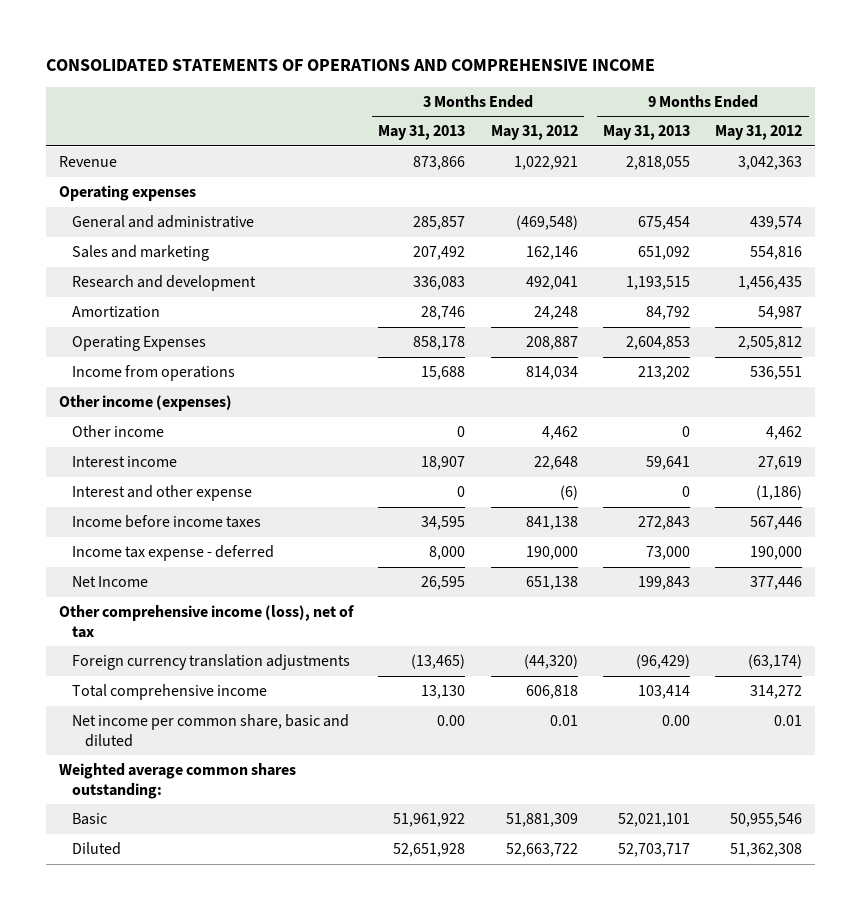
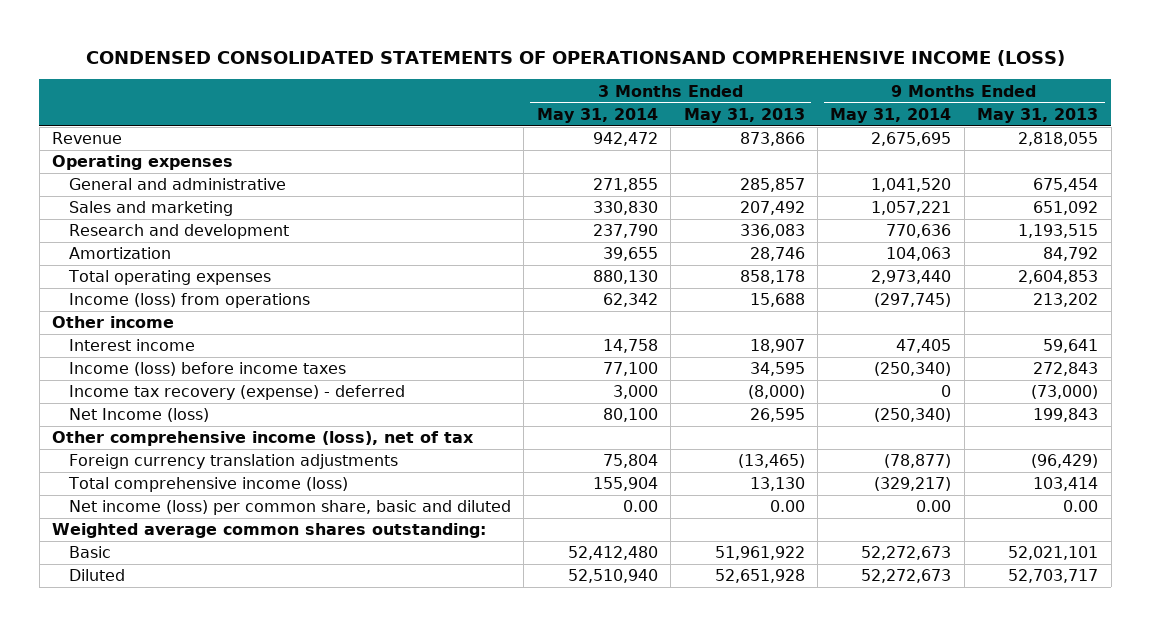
- CONSOLIDATED STATEMENTS OF OPERATIONS AND COMPREHENSIVE INCOME
+ CONDENSED CONSOLIDATED STATEMENTS OF OPERATIONSAND COMPREHENSIVE INCOME (LOSS)
- | 3 Months Ended May 31, 2013 | 3 Months Ended May 31, 2012 | 9 Months Ended May 31, 2013 | 9 Months Ended May 31, 2012
+ | 3 Months Ended May 31, 2014 | 3 Months Ended May 31, 2013 | 9 Months Ended May 31, 2014 | 9 Months Ended May 31, 2013
- Operating Expenses | 858,178 | 208,887 | 2,604,853 | 2,505,812
- Income from operations | 15,688 | 814,034 | 213,202 | 536,551
- Other income (expenses)
- Other income | 0 | 4,462 | 0 | 4,462
+ Total operating expenses | 880,130 | 858,178 | 2,973,440 | 2,604,853
+ Income (loss) from operations | 62,342 | 15,688 | (297,745) | 213,202
+ Other income
- Interest and other expense | 0 | (6) | 0 | (1,186)
- Income before income taxes | 34,595 | 841,138 | 272,843 | 567,446
- Income tax expense - deferred | 8,000 | 190,000 | 73,000 | 190,000
- Net Income | 26,595 | 651,138 | 199,843 | 377,446
+ Income (loss) before income taxes | 77,100 | 34,595 | (250,340) | 272,843
+ Income tax recovery (expense) - deferred | 3,000 | (8,000) | 0 | (73,000)
+ Net Income (loss) | 80,100 | 26,595 | (250,340) | 199,843
- Total comprehensive income | 13,130 | 606,818 | 103,414 | 314,272
- Net income per common share, basic and diluted | 0.00 | 0.01 | 0.00 | 0.01
+ Total comprehensive income (loss) | 155,904 | 13,130 | (329,217) | 103,414
+ Net income (loss) per common share, basic and diluted | 0.00 | 0.00 | 0.00 | 0.00

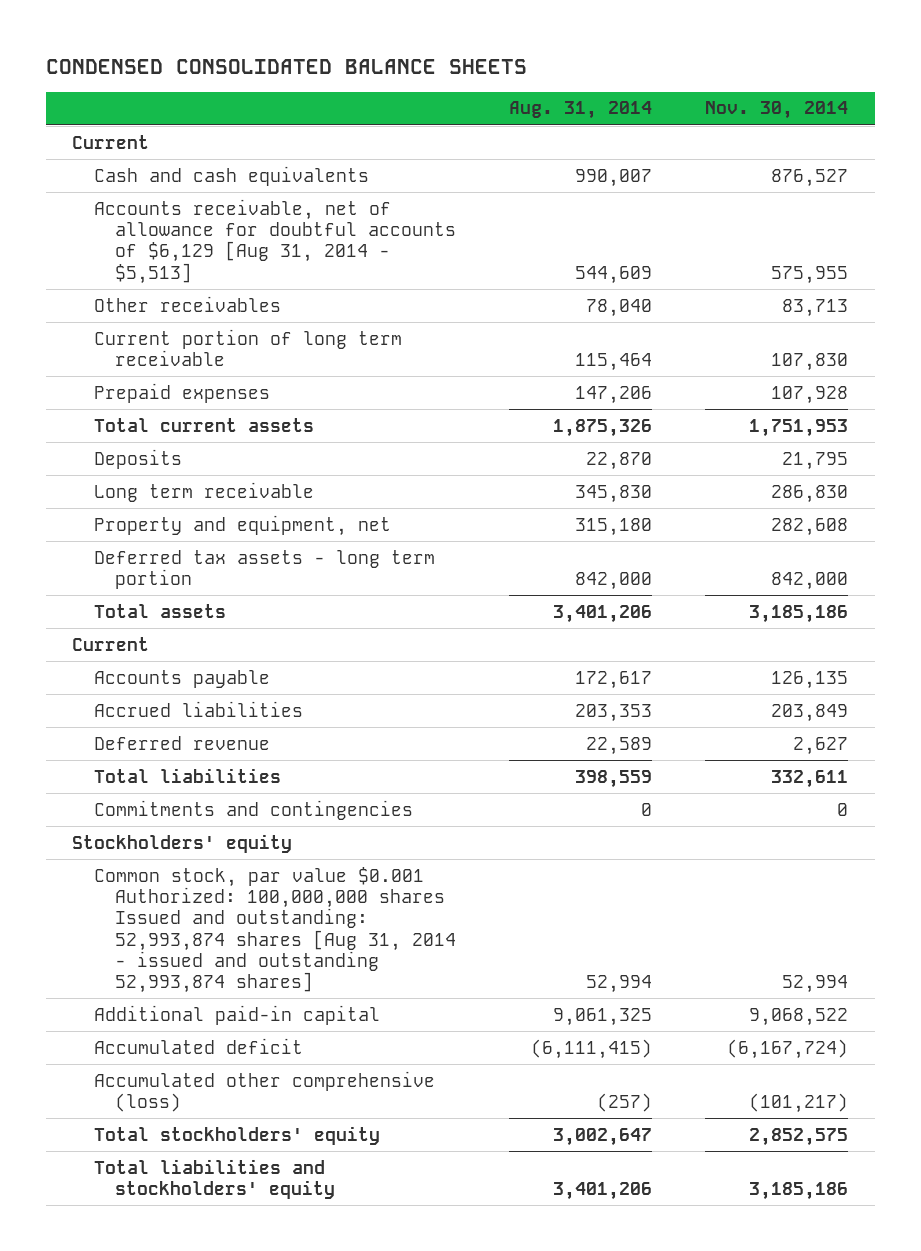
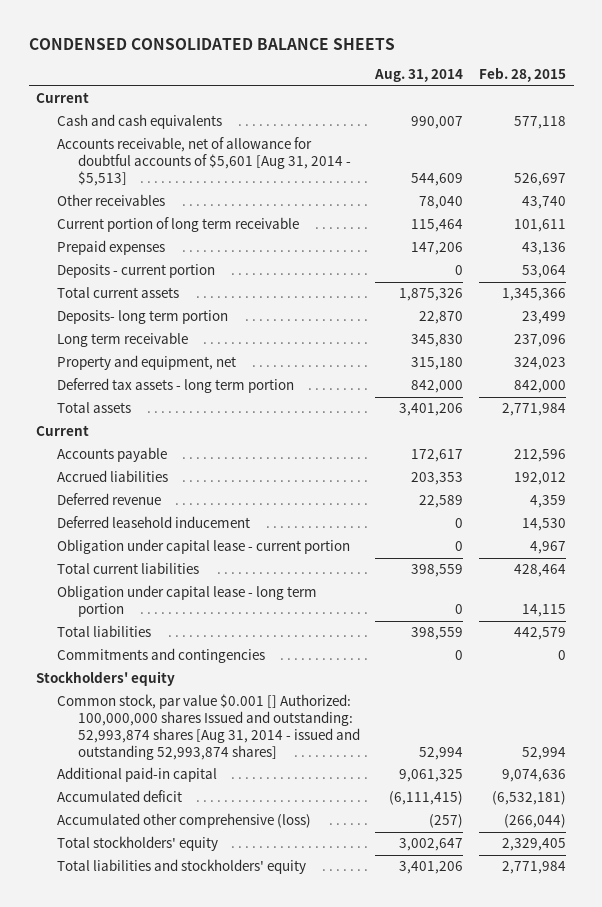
- | Aug. 31, 2014 | Nov. 30, 2014
+ | Aug. 31, 2014 | Feb. 28, 2015
- Accounts receivable, net of allowance for doubtful accounts of $6,129 [Aug 31, 2014 - $5,513] | 544,609 | 575,955
+ Accounts receivable, net of allowance for doubtful accounts of $5,601 [Aug 31, 2014 - $5,513] | 544,609 | 526,697
+ Deposits - current portion | 0 | 53,064
- Deposits | 22,870 | 21,795
+ Deposits- long term portion | 22,870 | 23,499
+ Deferred leasehold inducement | 0 | 14,530
+ Obligation under capital lease - current portion | 0 | 4,967
+ Total current liabilities | 398,559 | 428,464
+ Obligation under capital lease - long term portion | 0 | 14,115
- Common stock, par value $0.001 Authorized: 100,000,000 shares Issued and outstanding: 52,993,874 shares [Aug 31, 2014 - issued and outstanding 52,993,874 shares] | 52,994 | 52,994
+ Common stock, par value $0.001 [] Authorized: 100,000,000 shares Issued and outstanding: 52,993,874 shares [Aug 31, 2014 - issued and outstanding 52,993,874 shares] | 52,994 | 52,994

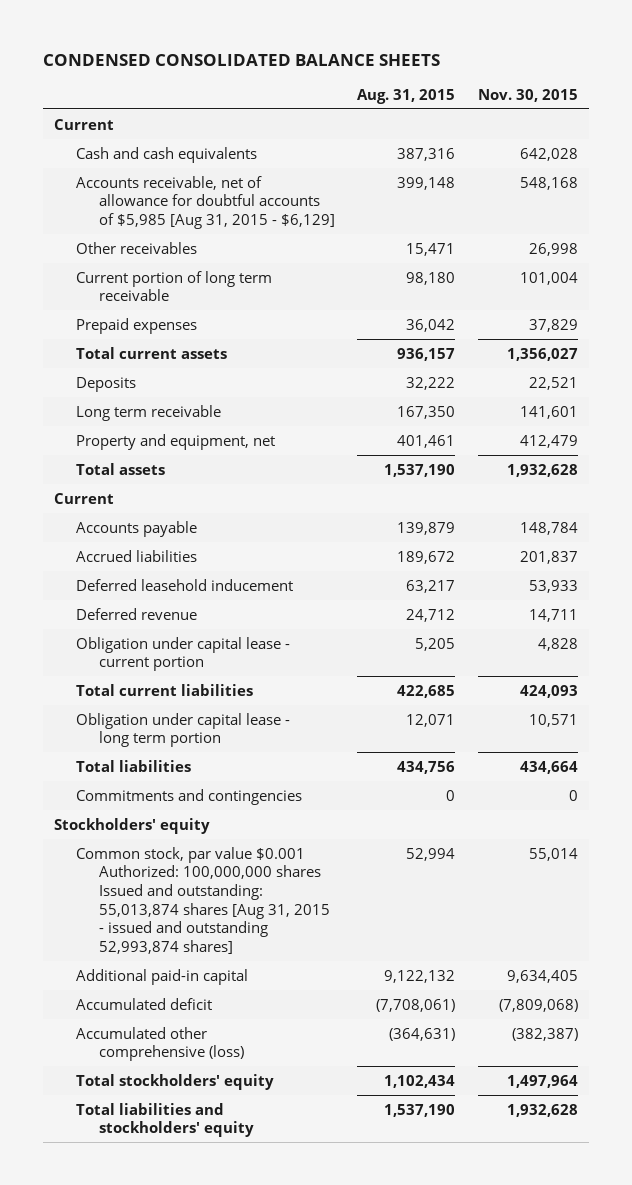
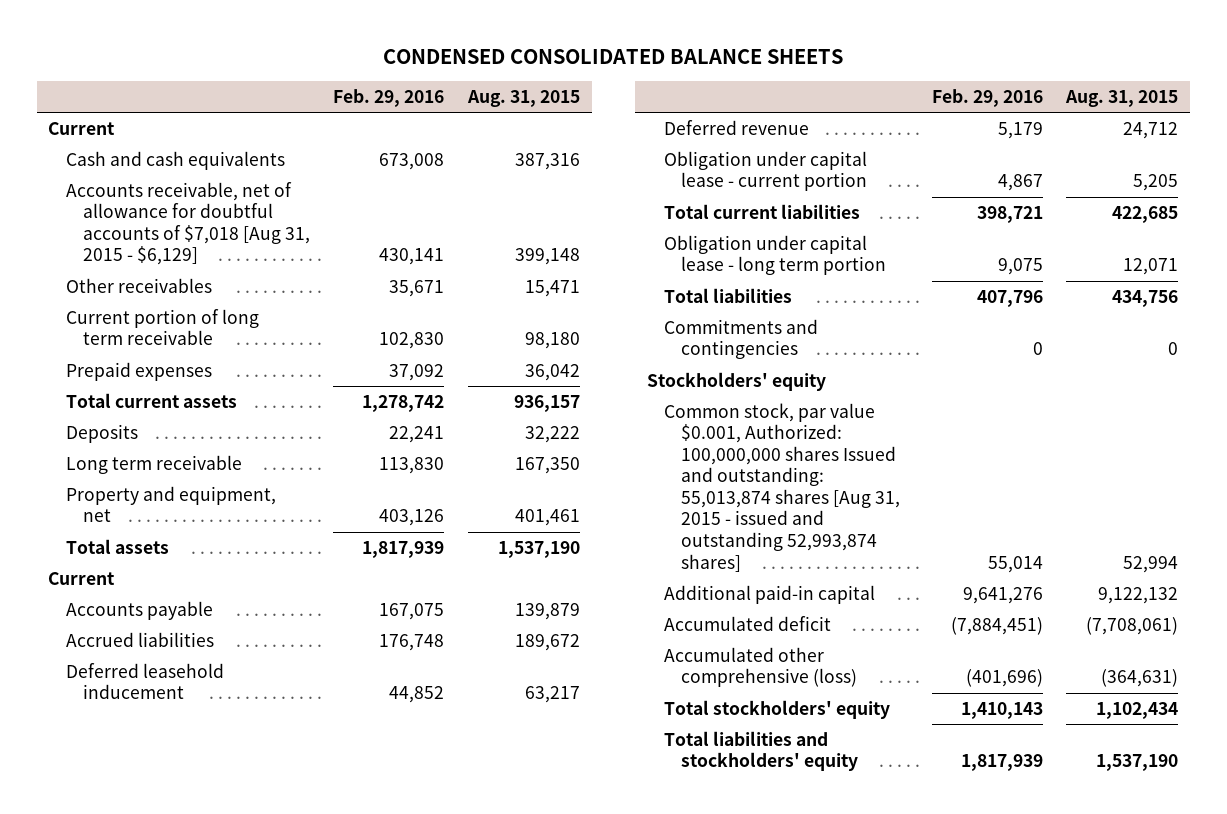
- | Aug. 31, 2015 | Nov. 30, 2015
+ | Feb. 29, 2016 | Aug. 31, 2015
- Accounts receivable, net of allowance for doubtful accounts of $5,985 [Aug 31, 2015 - $6,129] | 399,148 | 548,168
+ Accounts receivable, net of allowance for doubtful accounts of $7,018 [Aug 31, 2015 - $6,129] | 430,141 | 399,148
- Common stock, par value $0.001 Authorized: 100,000,000 shares Issued and outstanding: 55,013,874 shares [Aug 31, 2015 - issued and outstanding 52,993,874 shares] | 52,994 | 55,014
+ Common stock, par value $0.001, Authorized: 100,000,000 shares Issued and outstanding: 55,013,874 shares [Aug 31, 2015 - issued and outstanding 52,993,874 shares] | 55,014 | 52,994

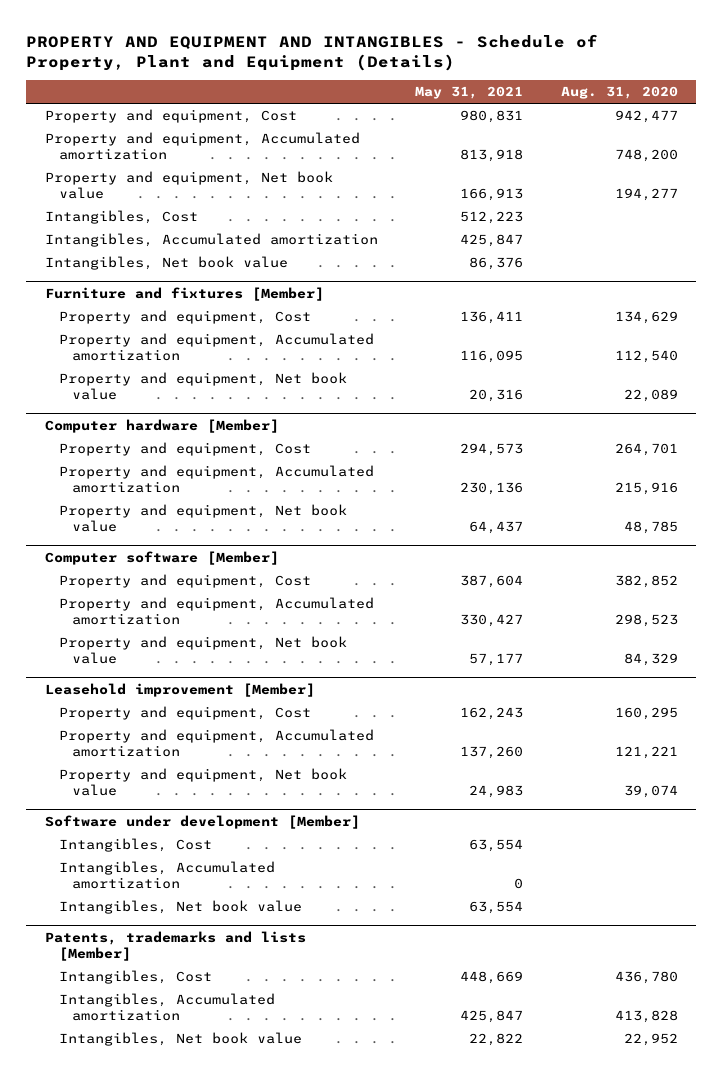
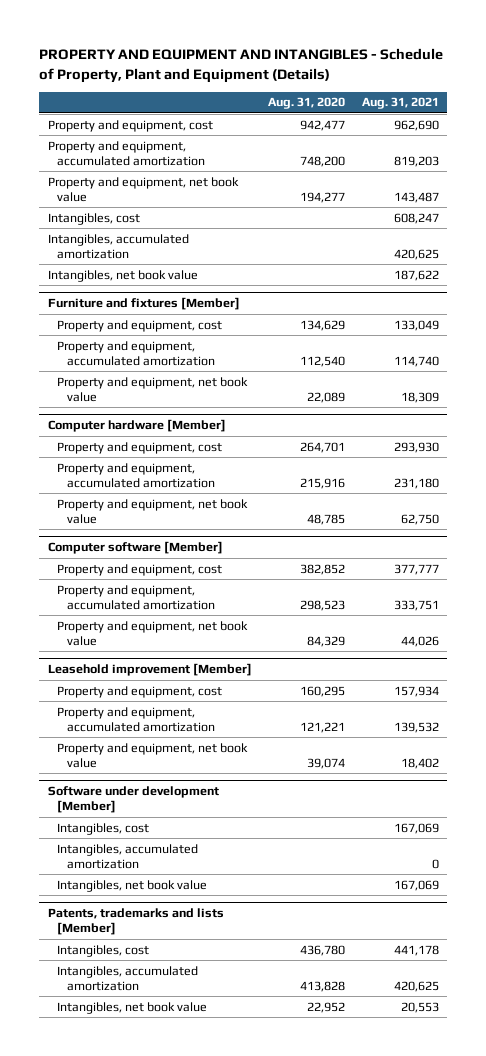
- | May 31, 2021 | Aug. 31, 2020
+ | Aug. 31, 2020 | Aug. 31, 2021
- Property and equipment, Cost | 980,831 | 942,477
- Property and equipment, Accumulated amortization | 813,918 | 748,200
- Property and equipment, Net book value | 166,913 | 194,277
- Intangibles, Cost | 512,223 |
- Intangibles, Accumulated amortization | 425,847 |
- Intangibles, Net book value | 86,376 |
+ Property and equipment, cost | 942,477 | 962,690
+ Property and equipment, accumulated amortization | 748,200 | 819,203
+ Property and equipment, net book value | 194,277 | 143,487
+ Intangibles, cost | | 608,247
+ Intangibles, accumulated amortization | | 420,625
+ Intangibles, net book value | | 187,622
@ Furniture and fixtures [Member]
- Property and equipment, Cost | 136,411 | 134,629
- Property and equipment, Accumulated amortization | 116,095 | 112,540
- Property and equipment, Net book value | 20,316 | 22,089
+ Property and equipment, cost | 134,629 | 133,049
+ Property and equipment, accumulated amortization | 112,540 | 114,740
+ Property and equipment, net book value | 22,089 | 18,309
@ Computer hardware [Member]
- Property and equipment, Cost | 294,573 | 264,701
- Property and equipment, Accumulated amortization | 230,136 | 215,916
- Property and equipment, Net book value | 64,437 | 48,785
+ Property and equipment, cost | 264,701 | 293,930
+ Property and equipment, accumulated amortization | 215,916 | 231,180
+ Property and equipment, net book value | 48,785 | 62,750
@ Computer software [Member]
- Property and equipment, Cost | 387,604 | 382,852
- Property and equipment, Accumulated amortization | 330,427 | 298,523
- Property and equipment, Net book value | 57,177 | 84,329
+ Property and equipment, cost | 382,852 | 377,777
+ Property and equipment, accumulated amortization | 298,523 | 333,751
+ Property and equipment, net book value | 84,329 | 44,026
@ Leasehold improvement [Member]
- Property and equipment, Cost | 162,243 | 160,295
- Property and equipment, Accumulated amortization | 137,260 | 121,221
- Property and equipment, Net book value | 24,983 | 39,074
+ Property and equipment, cost | 160,295 | 157,934
+ Property and equipment, accumulated amortization | 121,221 | 139,532
+ Property and equipment, net book value | 39,074 | 18,402
@ Software under development [Member]
- Intangibles, Cost | 63,554 |
- Intangibles, Accumulated amortization | 0 |
- Intangibles, Net book value | 63,554 |
+ Intangibles, cost | | 167,069
+ Intangibles, accumulated amortization | | 0
+ Intangibles, net book value | | 167,069
@ Patents, trademarks and lists [Member]
- Intangibles, Cost | 448,669 | 436,780
- Intangibles, Accumulated amortization | 425,847 | 413,828
- Intangibles, Net book value | 22,822 | 22,952
+ Intangibles, cost | 436,780 | 441,178
+ Intangibles, accumulated amortization | 413,828 | 420,625
+ Intangibles, net book value | 22,952 | 20,553

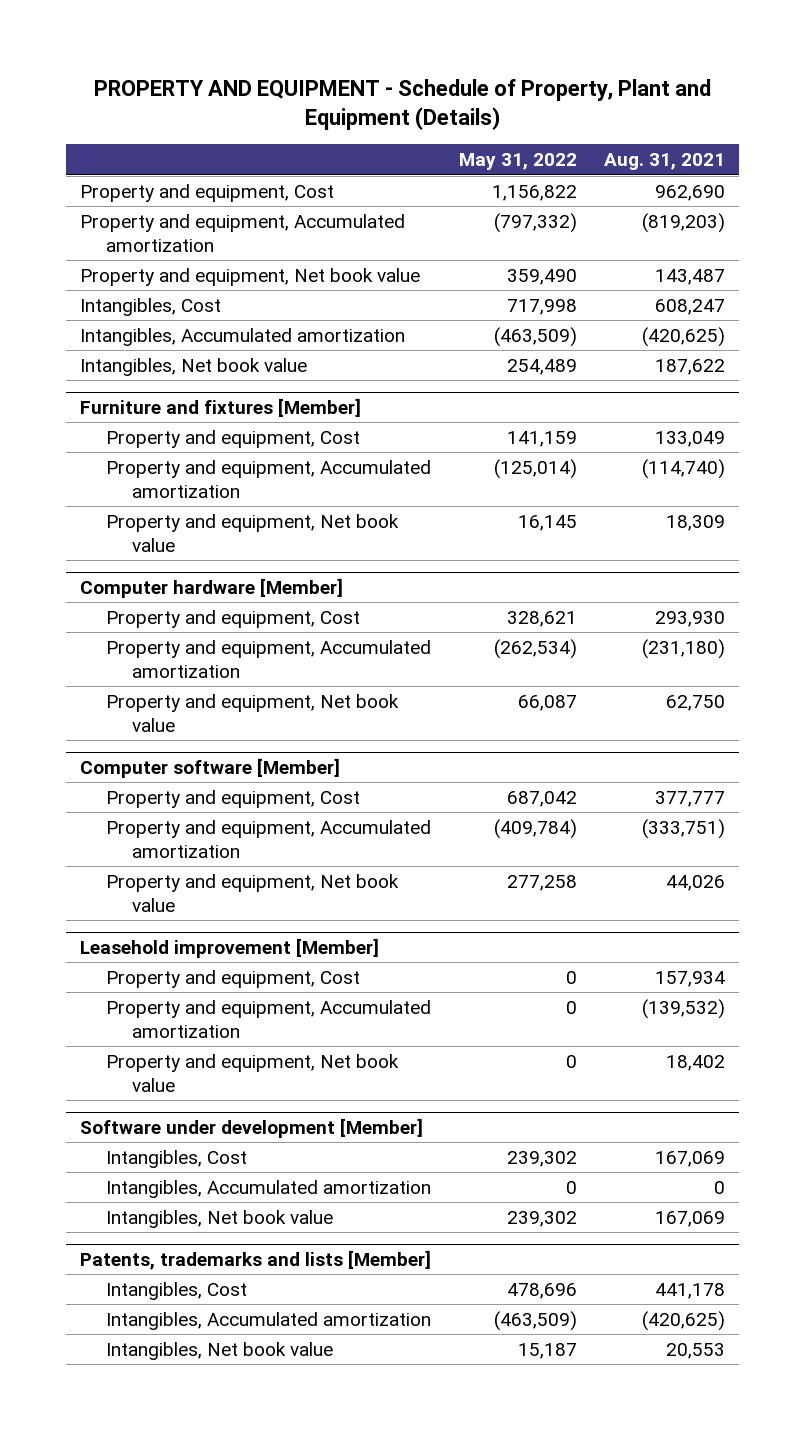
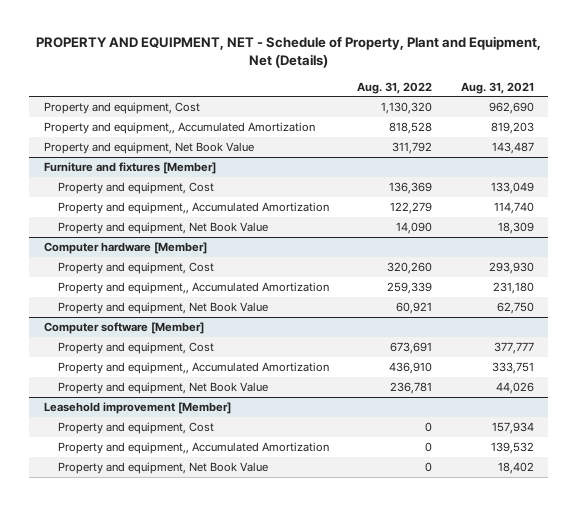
- PROPERTY AND EQUIPMENT - Schedule of Property, Plant and Equipment (Details)
+ PROPERTY AND EQUIPMENT, NET - Schedule of Property, Plant and Equipment, Net (Details)
- | May 31, 2022 | Aug. 31, 2021
+ | Aug. 31, 2022 | Aug. 31, 2021
- Property and equipment, Accumulated amortization | (797,332) | (819,203)
- Property and equipment, Net book value | 359,490 | 143,487
- Intangibles, Cost | 717,998 | 608,247
- Intangibles, Accumulated amortization | (463,509) | (420,625)
- Intangibles, Net book value | 254,489 | 187,622
+ Property and equipment,, Accumulated Amortization | 818,528 | 819,203
+ Property and equipment, Net Book Value | 311,792 | 143,487
@ Furniture and fixtures [Member]
- Property and equipment, Accumulated amortization | (125,014) | (114,740)
- Property and equipment, Net book value | 16,145 | 18,309
+ Property and equipment,, Accumulated Amortization | 122,279 | 114,740
+ Property and equipment, Net Book Value | 14,090 | 18,309
@ Computer hardware [Member]
- Property and equipment, Accumulated amortization | (262,534) | (231,180)
- Property and equipment, Net book value | 66,087 | 62,750
+ Property and equipment,, Accumulated Amortization | 259,339 | 231,180
+ Property and equipment, Net Book Value | 60,921 | 62,750
@ Computer software [Member]
- Property and equipment, Accumulated amortization | (409,784) | (333,751)
- Property and equipment, Net book value | 277,258 | 44,026
+ Property and equipment,, Accumulated Amortization | 436,910 | 333,751
+ Property and equipment, Net Book Value | 236,781 | 44,026
@ Leasehold improvement [Member]
- Property and equipment, Accumulated amortization | 0 | (139,532)
- Property and equipment, Net book value | 0 | 18,402
- Software under development [Member]
- Intangibles, Cost | 239,302 | 167,069
- Intangibles, Accumulated amortization | 0 | 0
- Intangibles, Net book value | 239,302 | 167,069
- Patents, trademarks and lists [Member]
- Intangibles, Cost | 478,696 | 441,178
- Intangibles, Accumulated amortization | (463,509) | (420,625)
- Intangibles, Net book value | 15,187 | 20,553
@ Leasehold improvement [Member]
+ Property and equipment,, Accumulated Amortization | 0 | 139,532
+ Property and equipment, Net Book Value | 0 | 18,402

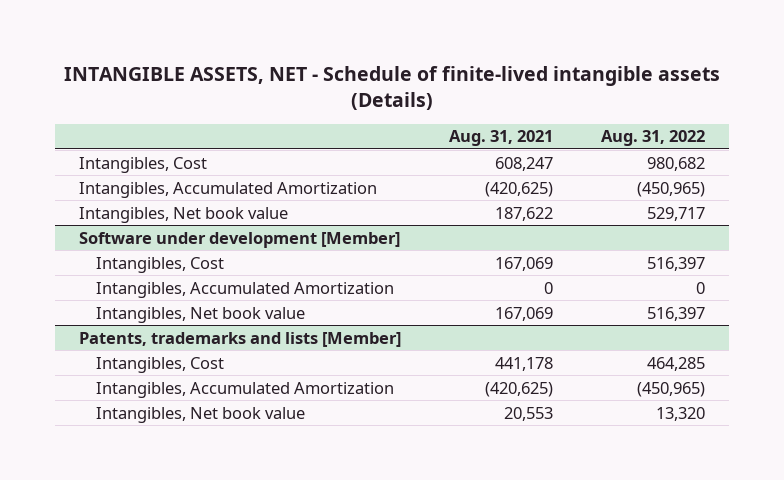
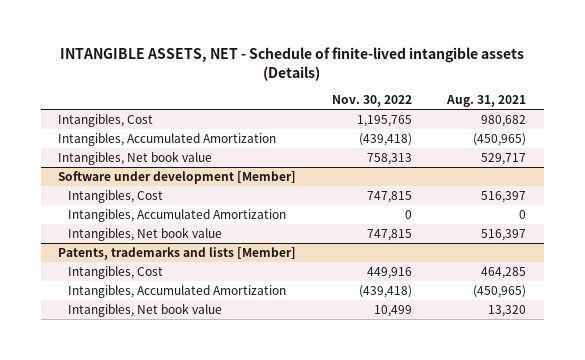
- | Aug. 31, 2021 | Aug. 31, 2022
+ | Nov. 30, 2022 | Aug. 31, 2021
- Intangibles, Cost | 608,247 | 980,682
- Intangibles, Accumulated Amortization | (420,625) | (450,965)
- Intangibles, Net book value | 187,622 | 529,717
+ Intangibles, Cost | 1,195,765 | 980,682
+ Intangibles, Accumulated Amortization | (439,418) | (450,965)
+ Intangibles, Net book value | 758,313 | 529,717
@ Software under development [Member]
- Intangibles, Cost | 167,069 | 516,397
+ Intangibles, Cost | 747,815 | 516,397
- Intangibles, Net book value | 167,069 | 516,397
+ Intangibles, Net book value | 747,815 | 516,397
@ Patents, trademarks and lists [Member]
- Intangibles, Cost | 441,178 | 464,285
- Intangibles, Accumulated Amortization | (420,625) | (450,965)
- Intangibles, Net book value | 20,553 | 13,320
+ Intangibles, Cost | 449,916 | 464,285
+ Intangibles, Accumulated Amortization | (439,418) | (450,965)
+ Intangibles, Net book value | 10,499 | 13,320

